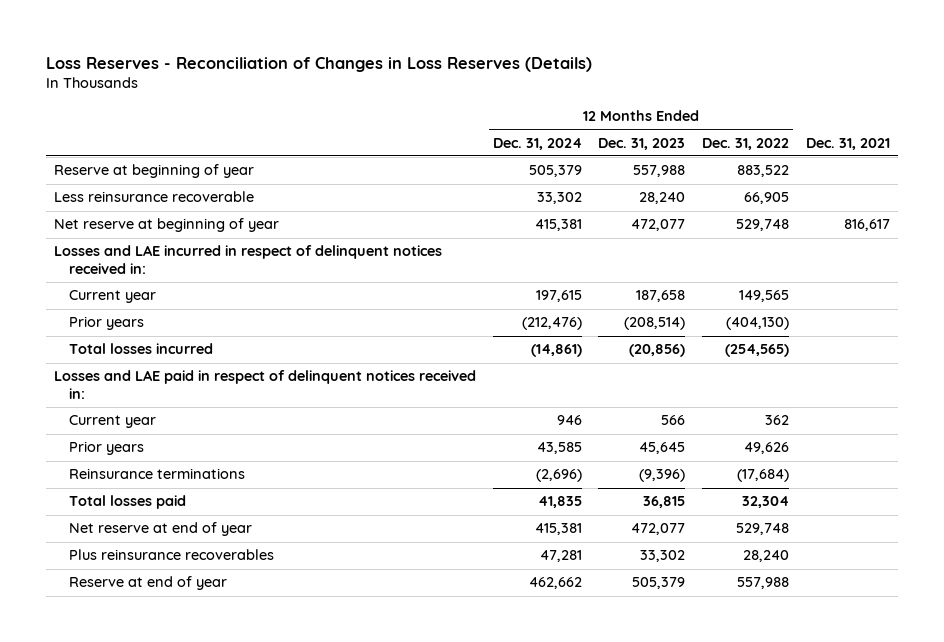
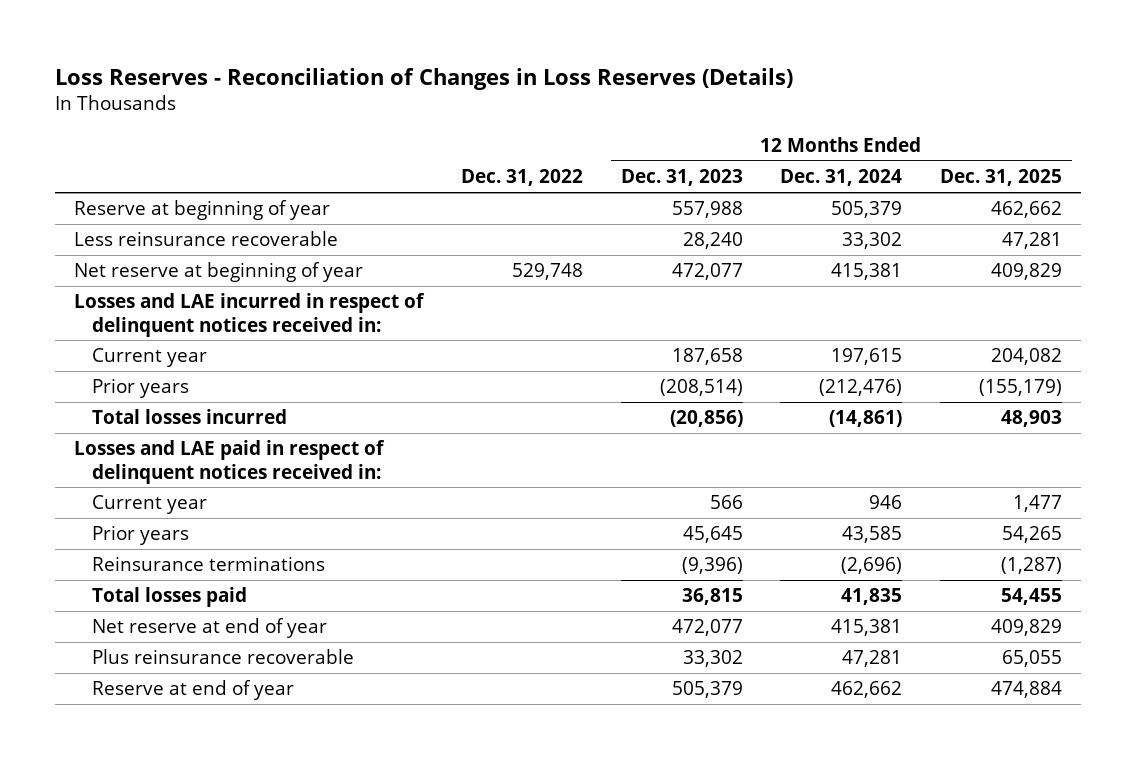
- | 12 Months Ended Dec. 31, 2024 | 12 Months Ended Dec. 31, 2023 | 12 Months Ended Dec. 31, 2022 | Dec. 31, 2021
+ | Dec. 31, 2022 | 12 Months Ended Dec. 31, 2023 | 12 Months Ended Dec. 31, 2024 | 12 Months Ended Dec. 31, 2025
- Plus reinsurance recoverables | 47,281 | 33,302 | 28,240 |
+ Plus reinsurance recoverable | | 33,302 | 47,281 | 65,055

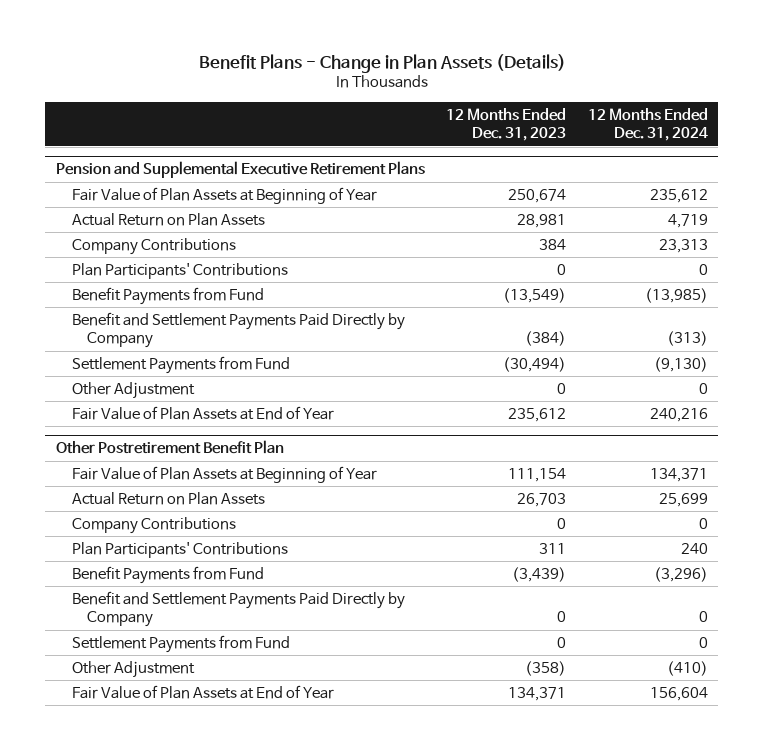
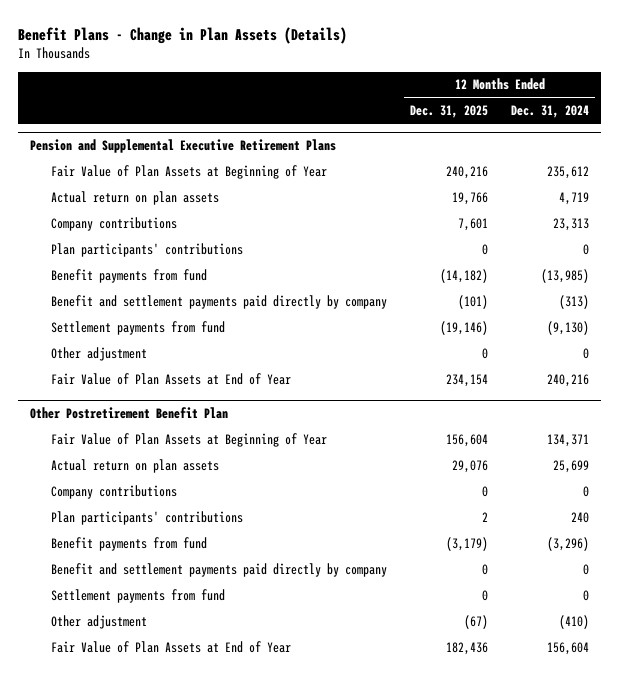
- | 12 Months Ended Dec. 31, 2023 | 12 Months Ended Dec. 31, 2024
+ | 12 Months Ended Dec. 31, 2025 | 12 Months Ended Dec. 31, 2024
@ Pension and Supplemental Executive Retirement Plans
- Actual Return on Plan Assets | 28,981 | 4,719
- Company Contributions | 384 | 23,313
- Plan Participants' Contributions | 0 | 0
- Benefit Payments from Fund | (13,549) | (13,985)
- Benefit and Settlement Payments Paid Directly by Company | (384) | (313)
- Settlement Payments from Fund | (30,494) | (9,130)
- Other Adjustment | 0 | 0
+ Actual return on plan assets | 19,766 | 4,719
+ Company contributions | 7,601 | 23,313
+ Plan participants' contributions | 0 | 0
+ Benefit payments from fund | (14,182) | (13,985)
+ Benefit and settlement payments paid directly by company | (101) | (313)
+ Settlement payments from fund | (19,146) | (9,130)
+ Other adjustment | 0 | 0
@ Other Postretirement Benefit Plan
- Actual Return on Plan Assets | 26,703 | 25,699
- Company Contributions | 0 | 0
- Plan Participants' Contributions | 311 | 240
- Benefit Payments from Fund | (3,439) | (3,296)
- Benefit and Settlement Payments Paid Directly by Company | 0 | 0
- Settlement Payments from Fund | 0 | 0
- Other Adjustment | (358) | (410)
+ Actual return on plan assets | 29,076 | 25,699
+ Company contributions | 0 | 0
+ Plan participants' contributions | 2 | 240
+ Benefit payments from fund | (3,179) | (3,296)
+ Benefit and settlement payments paid directly by company | 0 | 0
+ Settlement payments from fund | 0 | 0
+ Other adjustment | (67) | (410)

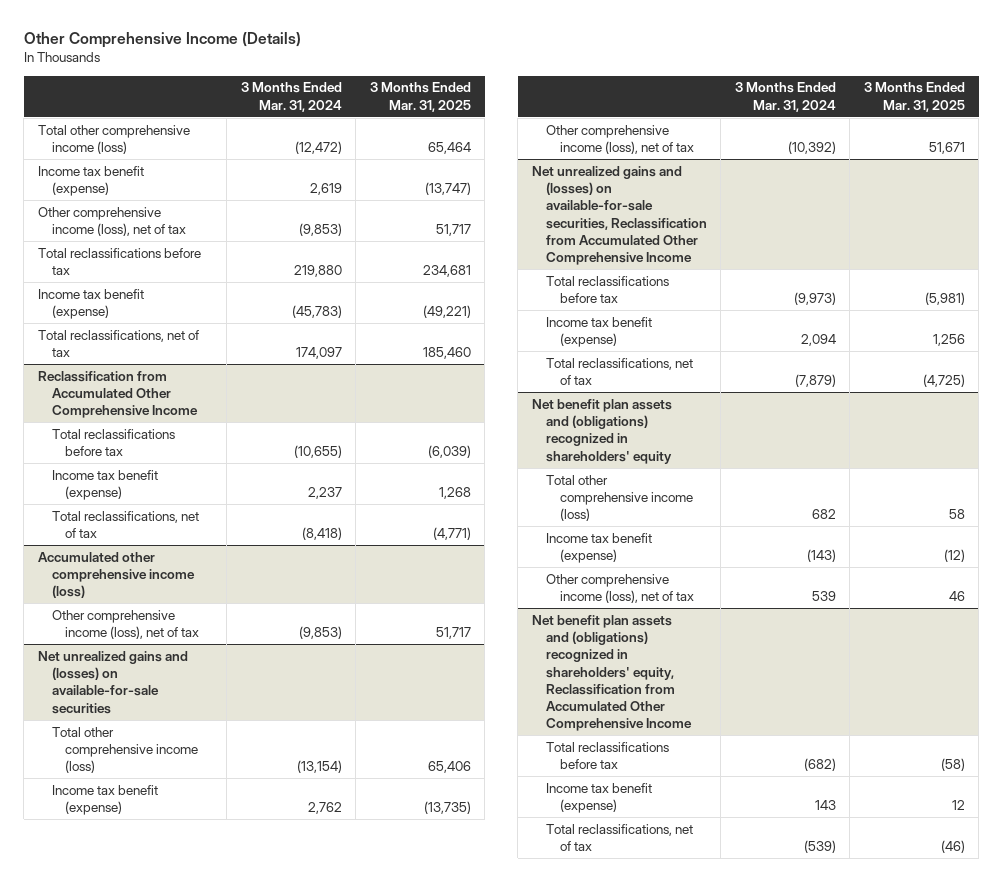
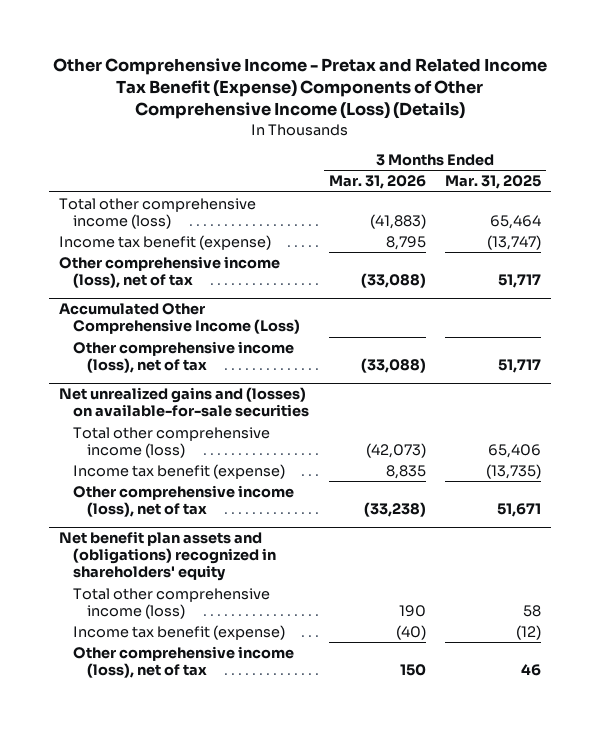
- Other Comprehensive Income (Details)
+ Other Comprehensive Income - Pretax and Related Income Tax Benefit (Expense) Components of Other Comprehensive Income (Loss) (Details)
- | 3 Months Ended Mar. 31, 2024 | 3 Months Ended Mar. 31, 2025
+ | 3 Months Ended Mar. 31, 2026 | 3 Months Ended Mar. 31, 2025
- Total reclassifications before tax | 219,880 | 234,681
- Income tax benefit (expense) | (45,783) | (49,221)
- Total reclassifications, net of tax | 174,097 | 185,460
- Reclassification from Accumulated Other Comprehensive Income
- Total reclassifications before tax | (10,655) | (6,039)
- Income tax benefit (expense) | 2,237 | 1,268
- Total reclassifications, net of tax | (8,418) | (4,771)
- Accumulated other comprehensive income (loss)
+ Accumulated Other Comprehensive Income (Loss)
- Net unrealized gains and (losses) on available-for-sale securities, Reclassification from Accumulated Other Comprehensive Income
- Total reclassifications before tax | (9,973) | (5,981)
- Income tax benefit (expense) | 2,094 | 1,256
- Total reclassifications, net of tax | (7,879) | (4,725)
- Net benefit plan assets and (obligations) recognized in shareholders' equity, Reclassification from Accumulated Other Comprehensive Income
- Total reclassifications before tax | (682) | (58)
- Income tax benefit (expense) | 143 | 12
- Total reclassifications, net of tax | (539) | (46)

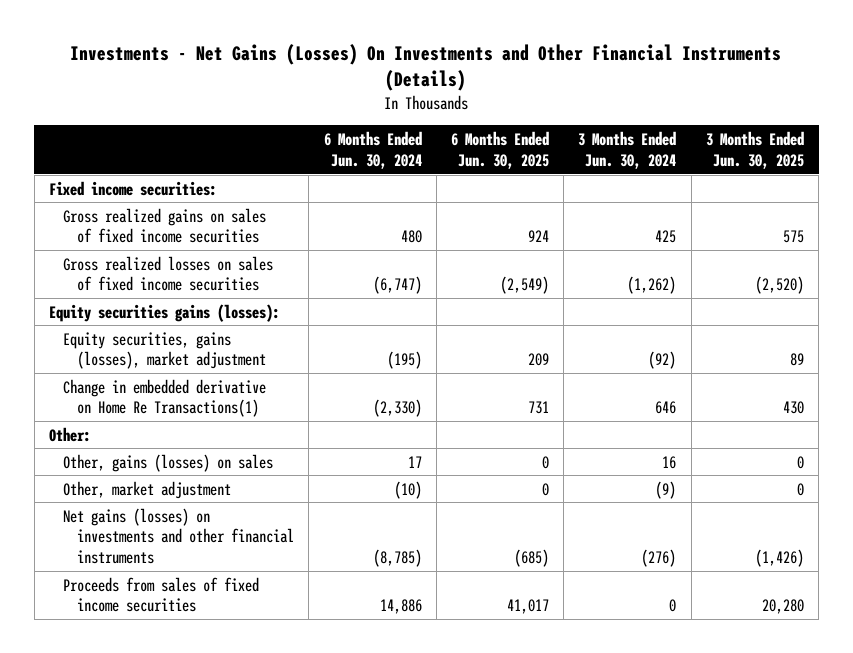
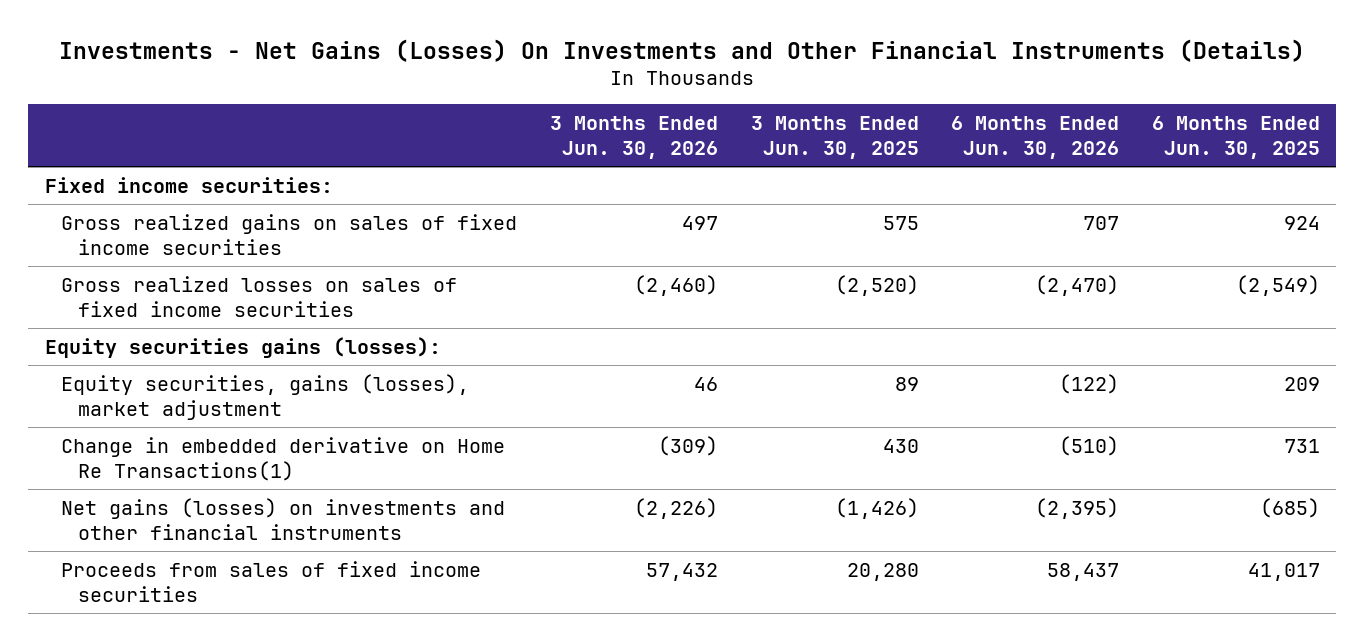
- | 6 Months Ended Jun. 30, 2024 | 6 Months Ended Jun. 30, 2025 | 3 Months Ended Jun. 30, 2024 | 3 Months Ended Jun. 30, 2025
+ | 3 Months Ended Jun. 30, 2026 | 3 Months Ended Jun. 30, 2025 | 6 Months Ended Jun. 30, 2026 | 6 Months Ended Jun. 30, 2025
- Other:
- Other, gains (losses) on sales | 17 | 0 | 16 | 0
- Other, market adjustment | (10) | 0 | (9) | 0

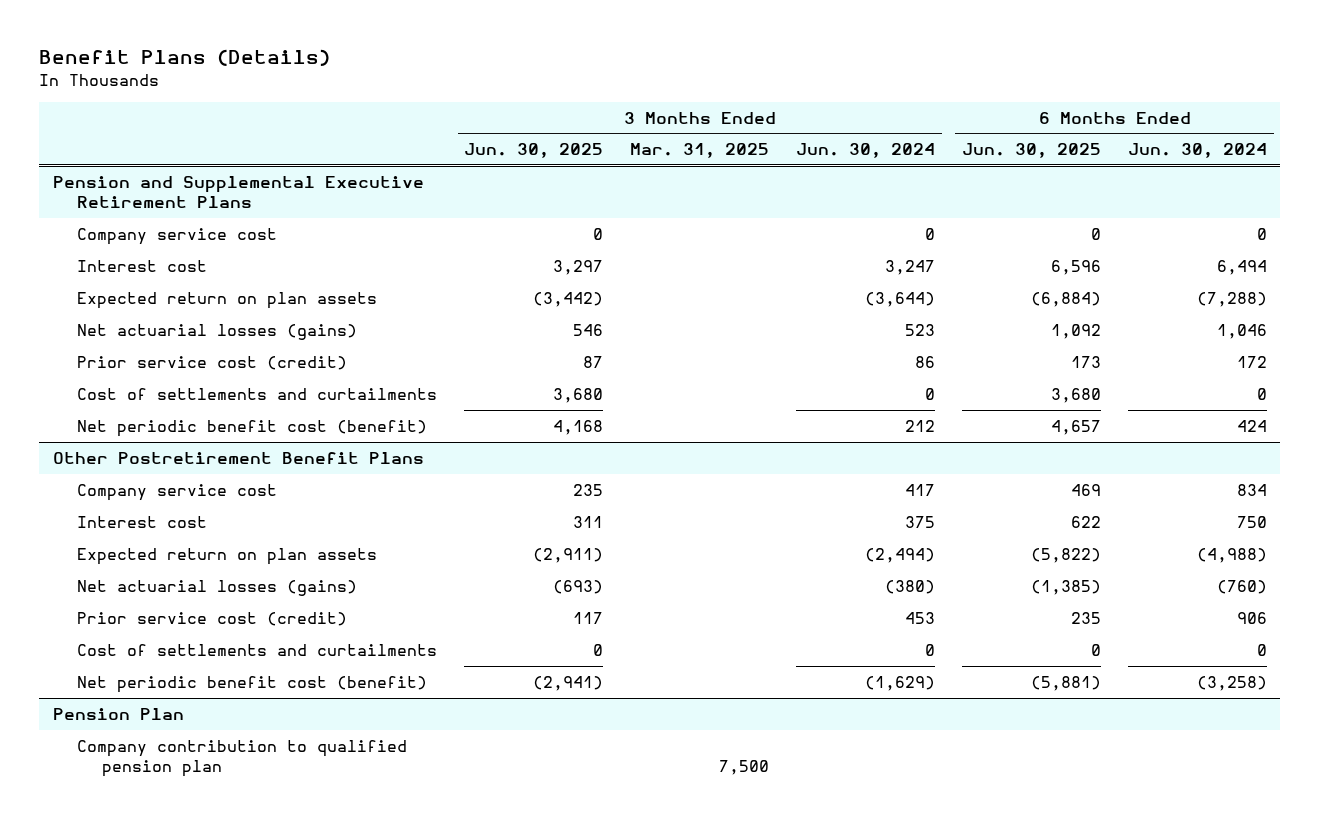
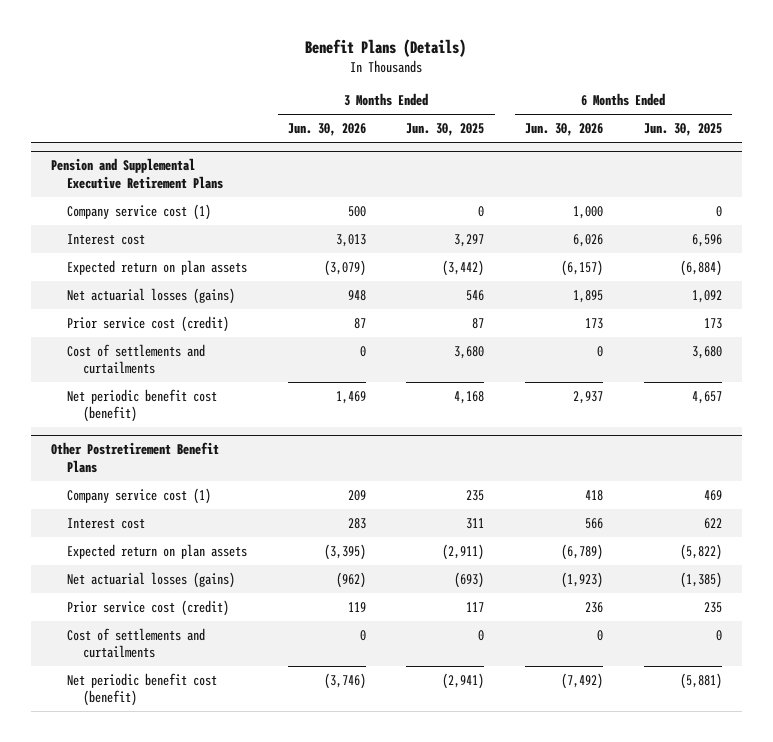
- | 3 Months Ended Jun. 30, 2025 | 3 Months Ended Mar. 31, 2025 | 3 Months Ended Jun. 30, 2024 | 6 Months Ended Jun. 30, 2025 | 6 Months Ended Jun. 30, 2024
+ | 3 Months Ended Jun. 30, 2026 | 3 Months Ended Jun. 30, 2025 | 6 Months Ended Jun. 30, 2026 | 6 Months Ended Jun. 30, 2025
@ Pension and Supplemental Executive Retirement Plans
- Company service cost | 0 | | 0 | 0 | 0
+ Company service cost (1) | 500 | 0 | 1,000 | 0
@ Other Postretirement Benefit Plans
- Company service cost | 235 | | 417 | 469 | 834
+ Company service cost (1) | 209 | 235 | 418 | 469
- Pension Plan
- Company contribution to qualified pension plan | | 7,500 | | |

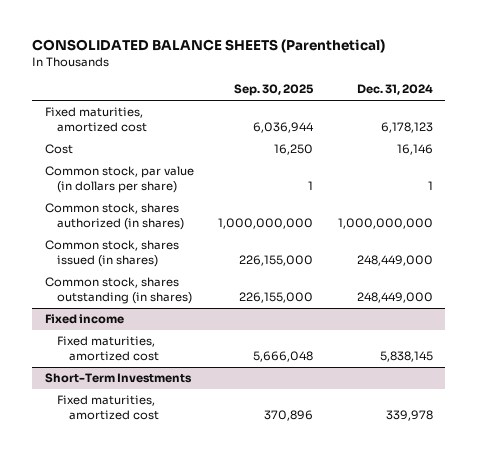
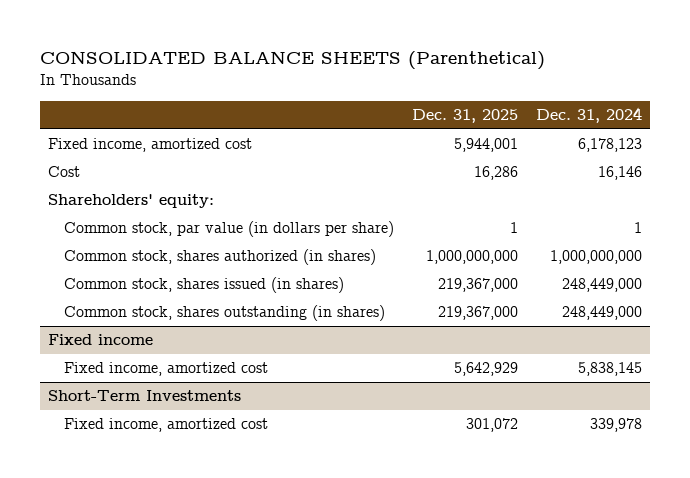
- | Sep. 30, 2025 | Dec. 31, 2024
+ | Dec. 31, 2025 | Dec. 31, 2024
- Fixed maturities, amortized cost | 6,036,944 | 6,178,123
+ Fixed income, amortized cost | 5,944,001 | 6,178,123
+ Shareholders' equity:
@ Fixed income
- Fixed maturities, amortized cost | 5,666,048 | 5,838,145
+ Fixed income, amortized cost | 5,642,929 | 5,838,145
@ Short-Term Investments
- Fixed maturities, amortized cost | 370,896 | 339,978
+ Fixed income, amortized cost | 301,072 | 339,978

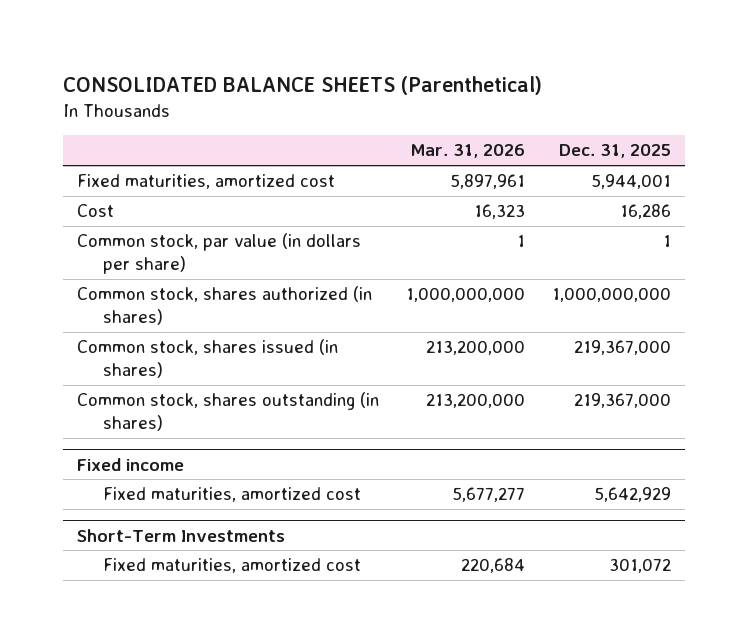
- | Dec. 31, 2025 | Dec. 31, 2024
+ | Mar. 31, 2026 | Dec. 31, 2025
- Fixed income, amortized cost | 5,944,001 | 6,178,123
+ Fixed maturities, amortized cost | 5,897,961 | 5,944,001
- Shareholders' equity:
@ Fixed income
- Fixed income, amortized cost | 5,642,929 | 5,838,145
+ Fixed maturities, amortized cost | 5,677,277 | 5,642,929
@ Short-Term Investments
- Fixed income, amortized cost | 301,072 | 339,978
+ Fixed maturities, amortized cost | 220,684 | 301,072

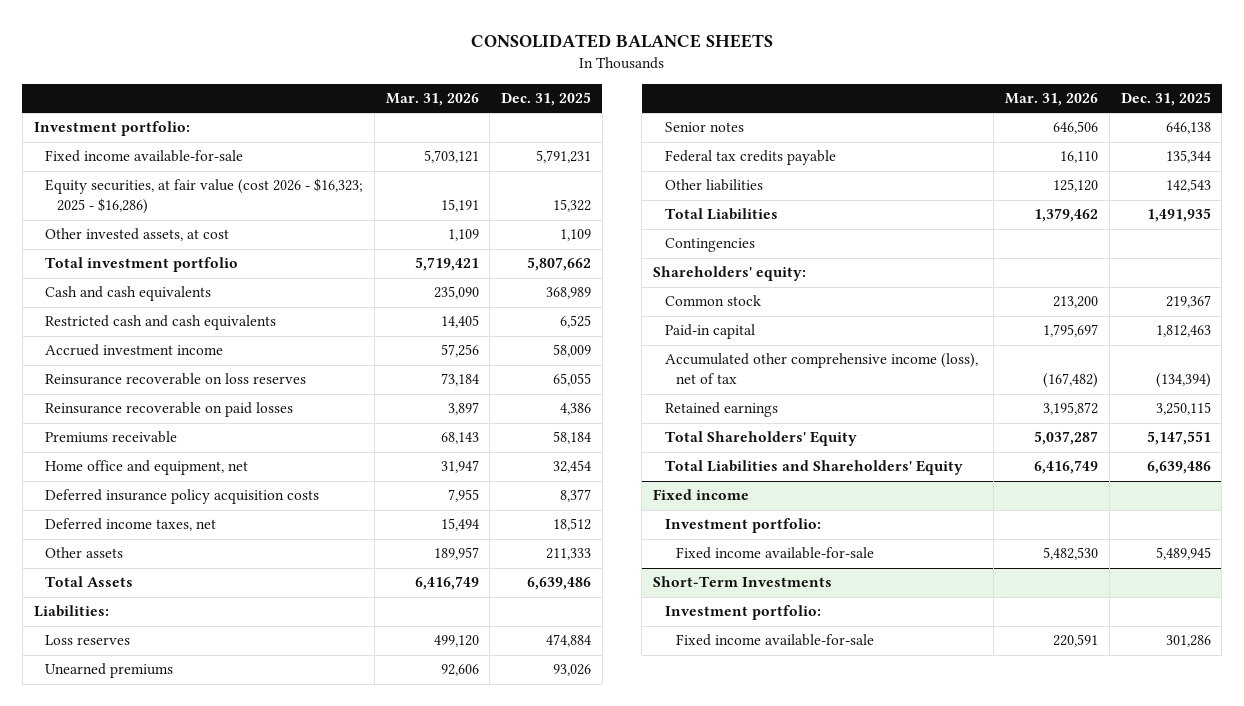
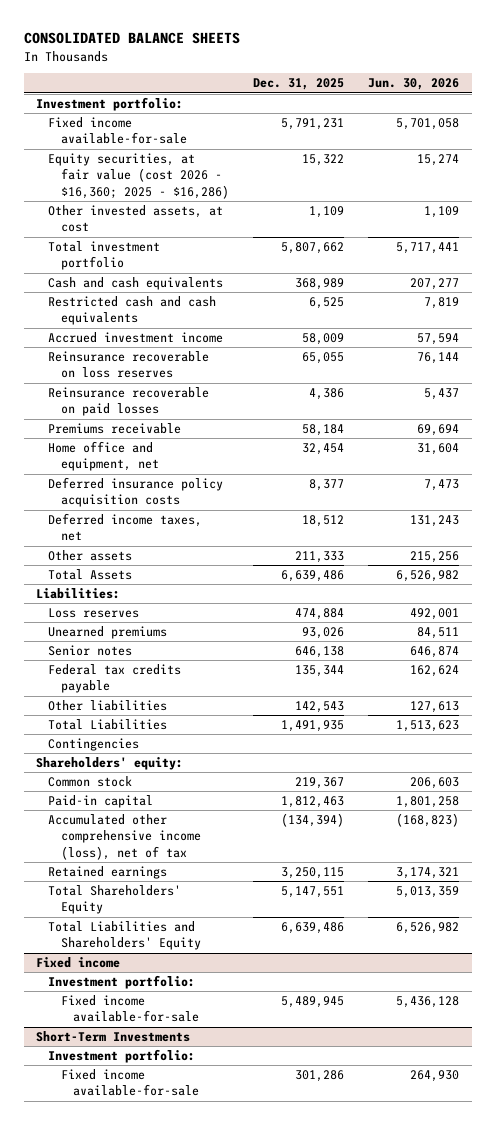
- | Mar. 31, 2026 | Dec. 31, 2025
+ | Dec. 31, 2025 | Jun. 30, 2026
- Equity securities, at fair value (cost 2026 - $16,323; 2025 - $16,286) | 15,191 | 15,322
+ Equity securities, at fair value (cost 2026 - $16,360; 2025 - $16,286) | 15,322 | 15,274

